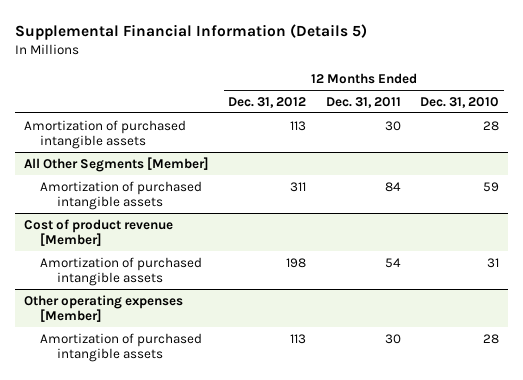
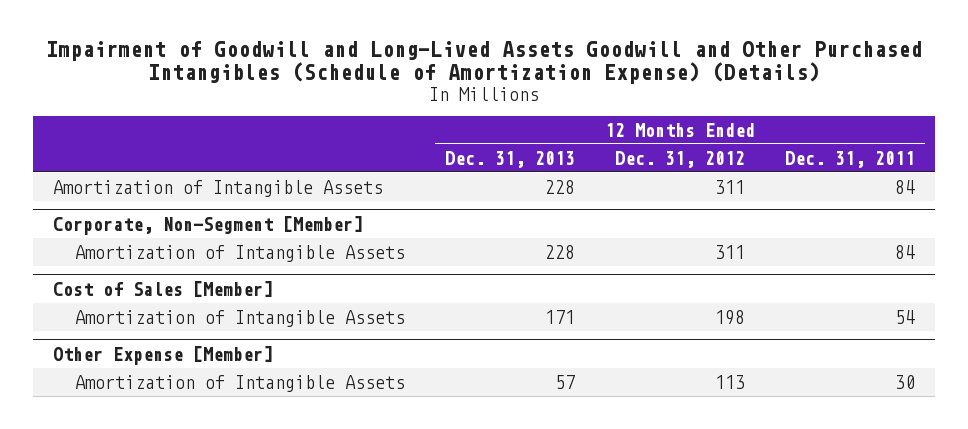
- Supplemental Financial Information (Details 5)
+ Impairment of Goodwill and Long-Lived Assets Goodwill and Other Purchased Intangibles (Schedule of Amortization Expense) (Details)
- | 12 Months Ended Dec. 31, 2012 | 12 Months Ended Dec. 31, 2011 | 12 Months Ended Dec. 31, 2010
+ | 12 Months Ended Dec. 31, 2013 | 12 Months Ended Dec. 31, 2012 | 12 Months Ended Dec. 31, 2011
- Amortization of purchased intangible assets | 113 | 30 | 28
- All Other Segments [Member]
- Amortization of purchased intangible assets | 311 | 84 | 59
- Cost of product revenue [Member]
- Amortization of purchased intangible assets | 198 | 54 | 31
- Other operating expenses [Member]
- Amortization of purchased intangible assets | 113 | 30 | 28
+ Amortization of Intangible Assets | 228 | 311 | 84
+ Corporate, Non-Segment [Member]
+ Amortization of Intangible Assets | 228 | 311 | 84
+ Cost of Sales [Member]
+ Amortization of Intangible Assets | 171 | 198 | 54
+ Other Expense [Member]
+ Amortization of Intangible Assets | 57 | 113 | 30

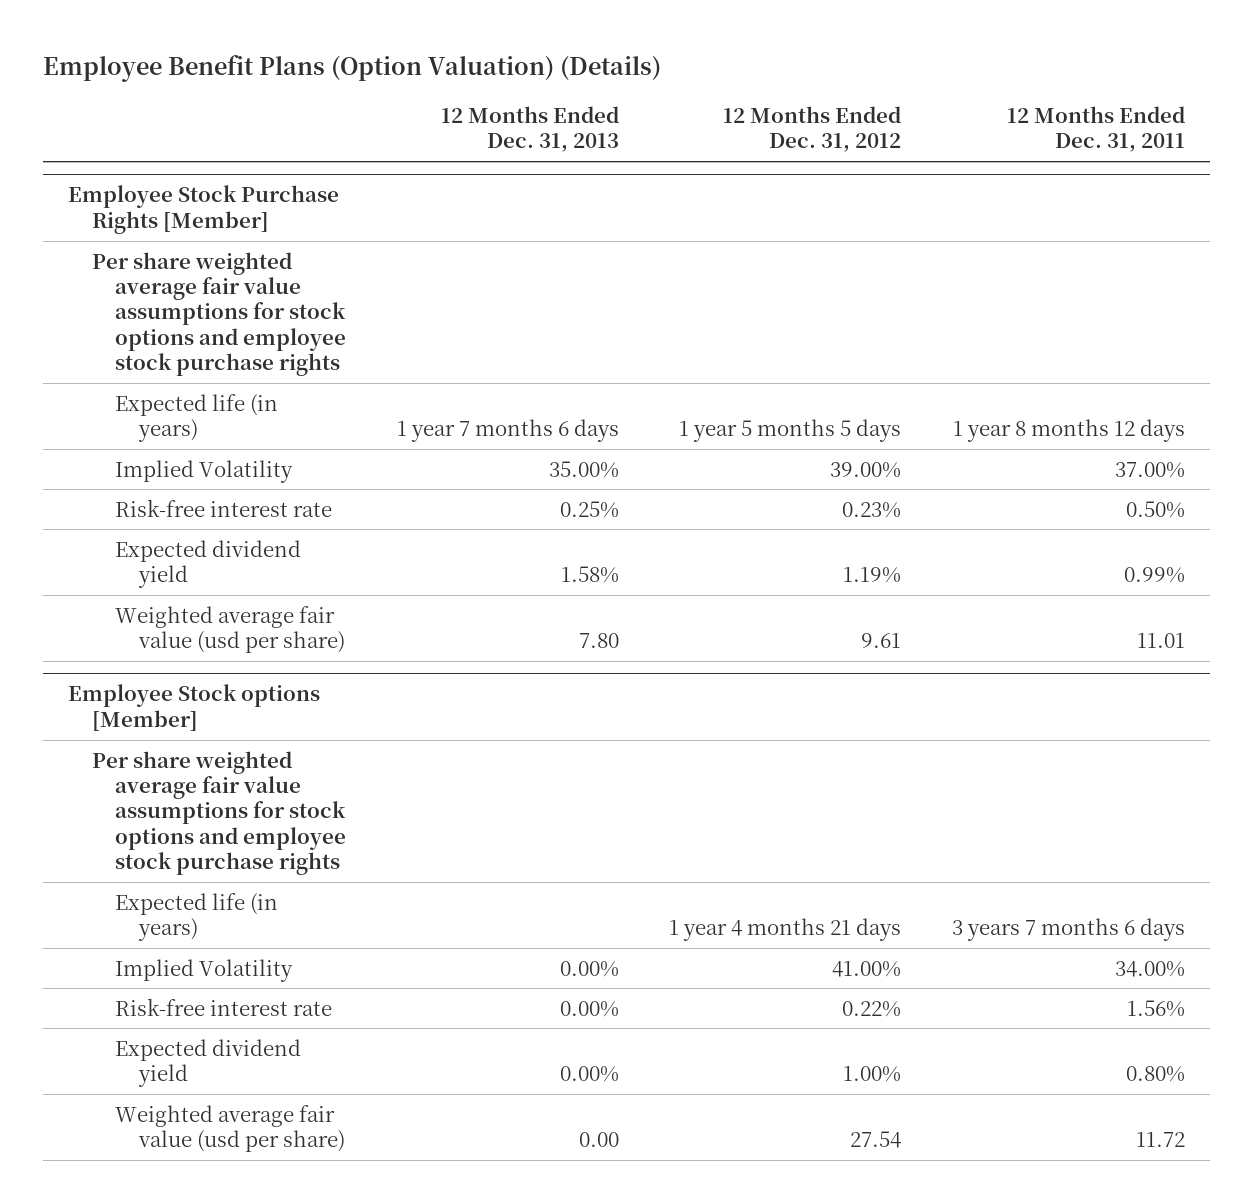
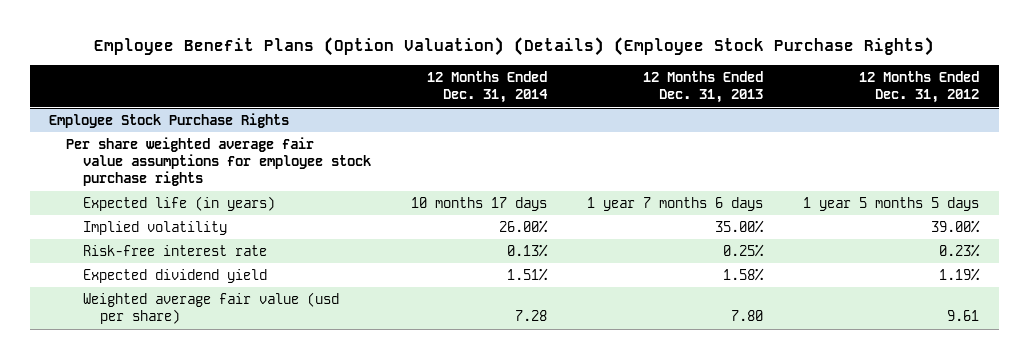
- Employee Benefit Plans (Option Valuation) (Details)
+ Employee Benefit Plans (Option Valuation) (Details) (Employee Stock Purchase Rights)
- | 12 Months Ended Dec. 31, 2013 | 12 Months Ended Dec. 31, 2012 | 12 Months Ended Dec. 31, 2011
+ | 12 Months Ended Dec. 31, 2014 | 12 Months Ended Dec. 31, 2013 | 12 Months Ended Dec. 31, 2012
- Employee Stock Purchase Rights [Member]
- Per share weighted average fair value assumptions for stock options and employee stock purchase rights
+ Employee Stock Purchase Rights
+ Per share weighted average fair value assumptions for employee stock purchase rights
- Implied Volatility | 35.00% | 39.00% | 37.00%
+ Implied volatility | 26.00% | 35.00% | 39.00%
- Employee Stock options [Member]
- Per share weighted average fair value assumptions for stock options and employee stock purchase rights
- Expected life (in years) | | 1 year 4 months 21 days | 3 years 7 months 6 days
- Implied Volatility | 0.00% | 41.00% | 34.00%
- Risk-free interest rate | 0.00% | 0.22% | 1.56%
- Expected dividend yield | 0.00% | 1.00% | 0.80%
- Weighted average fair value (usd per share) | 0.00 | 27.54 | 11.72

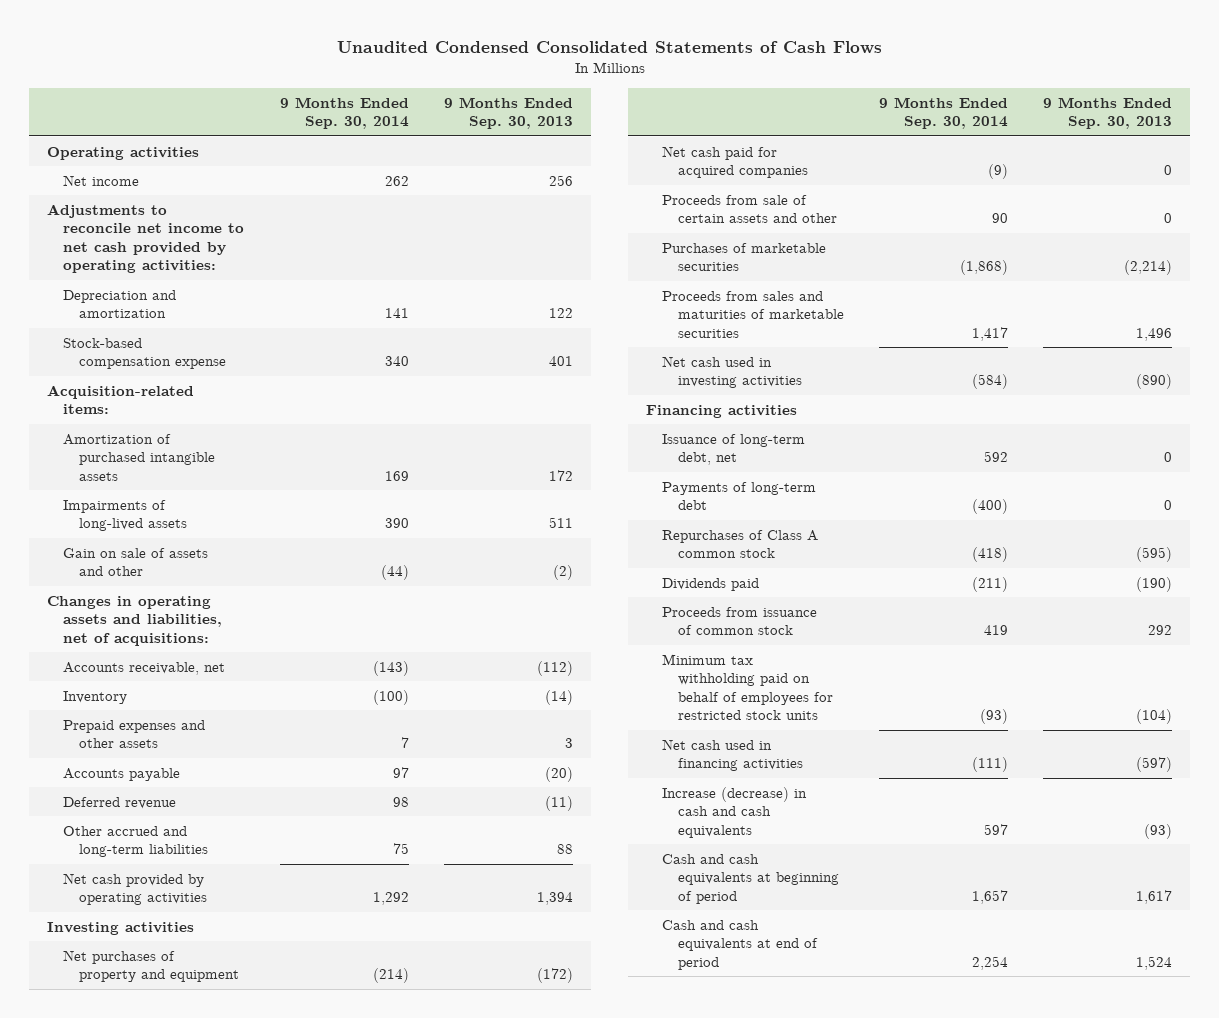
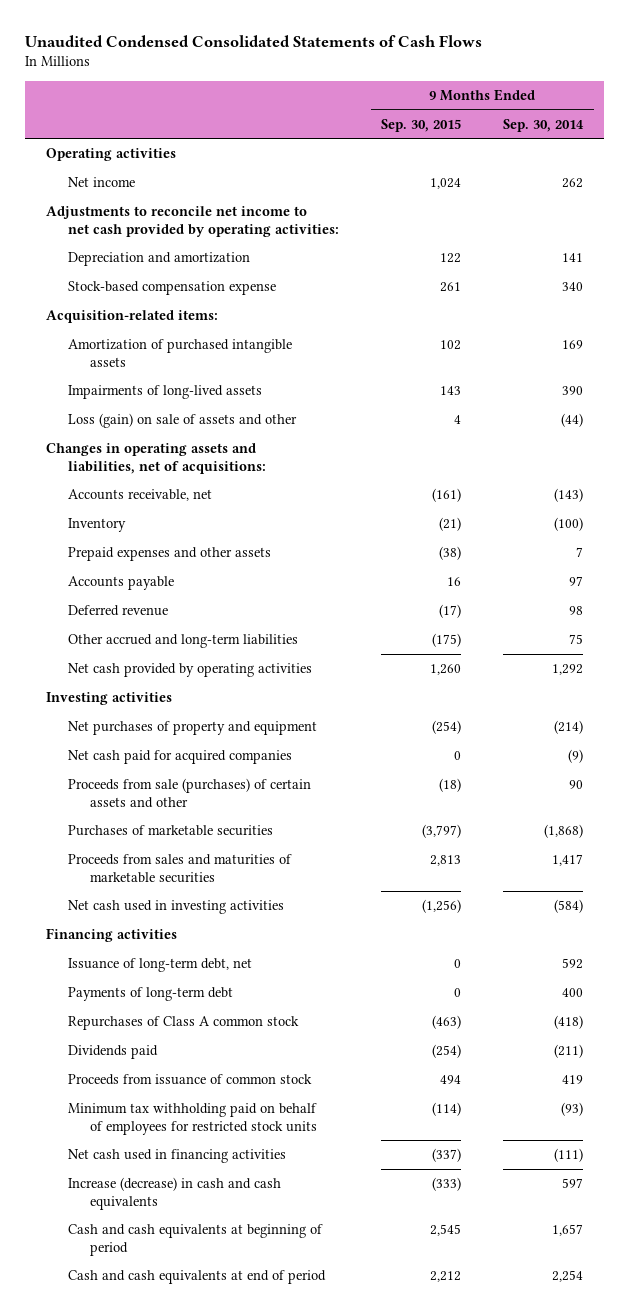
- | 9 Months Ended Sep. 30, 2014 | 9 Months Ended Sep. 30, 2013
+ | 9 Months Ended Sep. 30, 2015 | 9 Months Ended Sep. 30, 2014
- Gain on sale of assets and other | (44) | (2)
+ Loss (gain) on sale of assets and other | 4 | (44)
- Proceeds from sale of certain assets and other | 90 | 0
+ Proceeds from sale (purchases) of certain assets and other | (18) | 90
- Payments of long-term debt | (400) | 0
+ Payments of long-term debt | 0 | 400

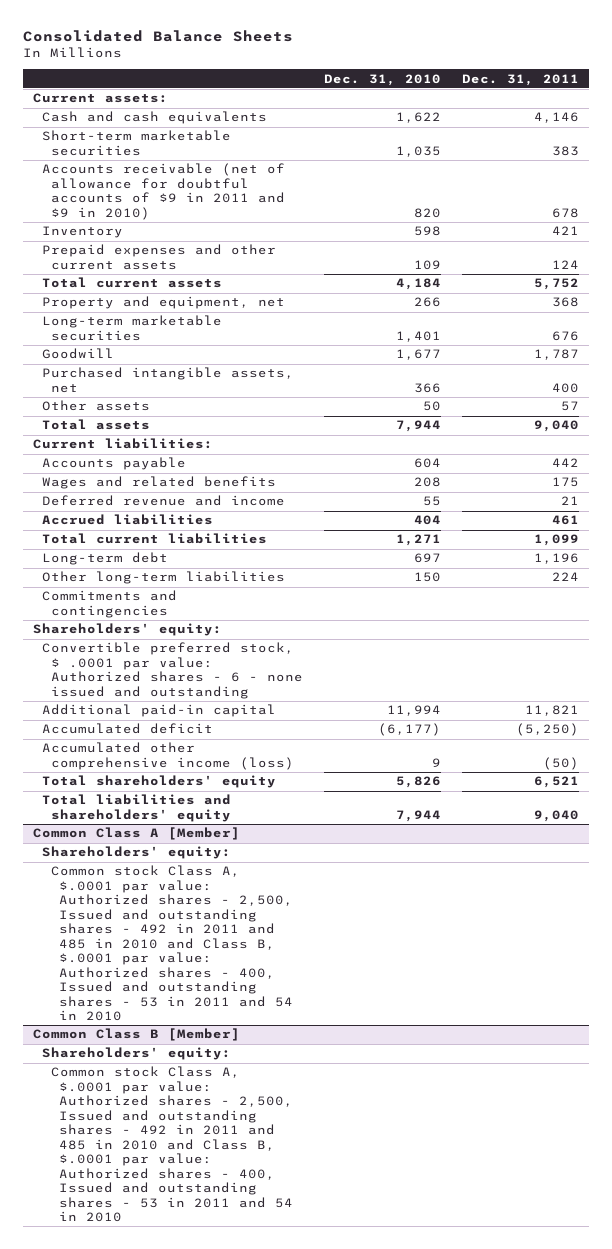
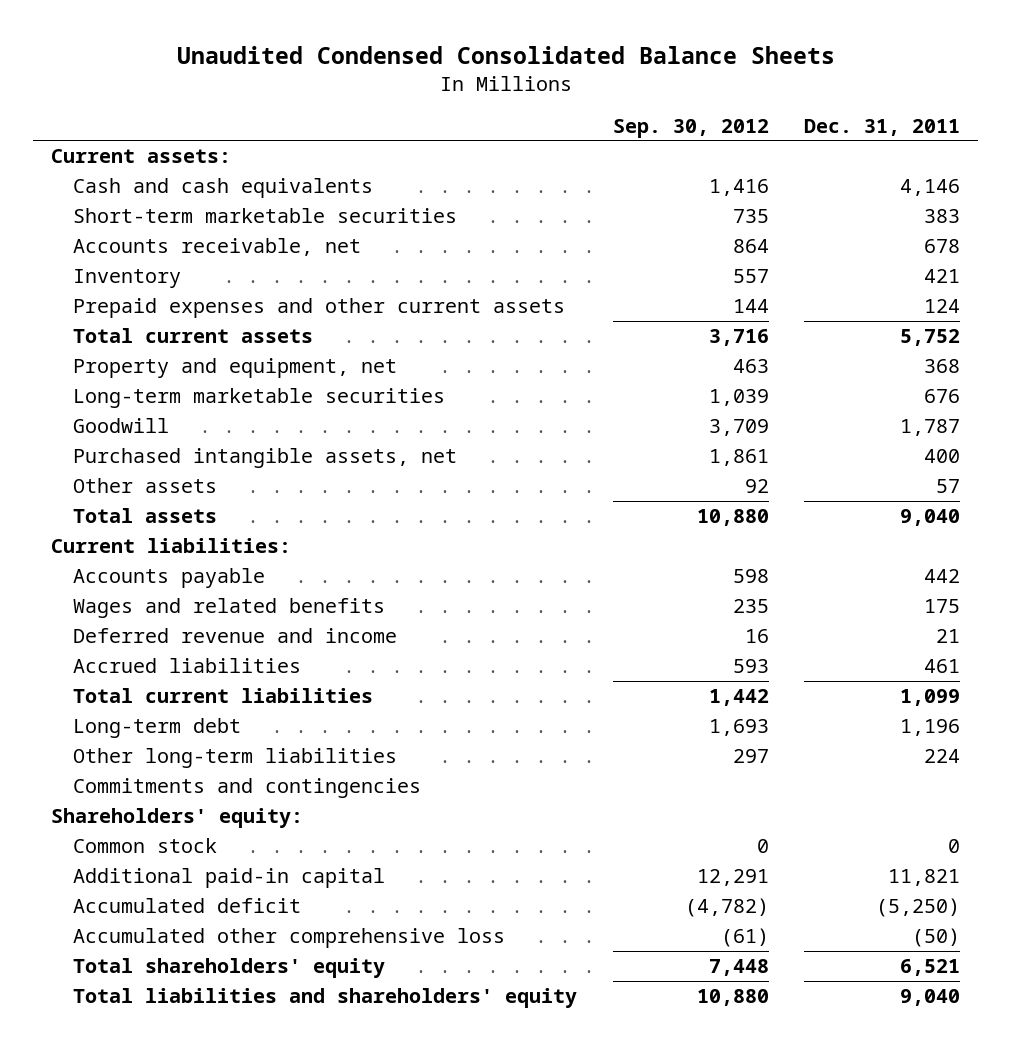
- Consolidated Balance Sheets
+ Unaudited Condensed Consolidated Balance Sheets
- | Dec. 31, 2010 | Dec. 31, 2011
+ | Sep. 30, 2012 | Dec. 31, 2011
- Accounts receivable (net of allowance for doubtful accounts of $9 in 2011 and $9 in 2010) | 820 | 678
+ Accounts receivable, net | 864 | 678
- Convertible preferred stock, $ .0001 par value: Authorized shares - 6 - none issued and outstanding
+ Common stock | 0 | 0
- Accumulated other comprehensive income (loss) | 9 | (50)
+ Accumulated other comprehensive loss | (61) | (50)
- Common Class A [Member]
- Shareholders' equity:
- Common stock Class A, $.0001 par value: Authorized shares - 2,500, Issued and outstanding shares - 492 in 2011 and 485 in 2010 and Class B, $.0001 par value: Authorized shares - 400, Issued and outstanding shares - 53 in 2011 and 54 in 2010
- Common Class B [Member]
- Shareholders' equity:
- Common stock Class A, $.0001 par value: Authorized shares - 2,500, Issued and outstanding shares - 492 in 2011 and 485 in 2010 and Class B, $.0001 par value: Authorized shares - 400, Issued and outstanding shares - 53 in 2011 and 54 in 2010

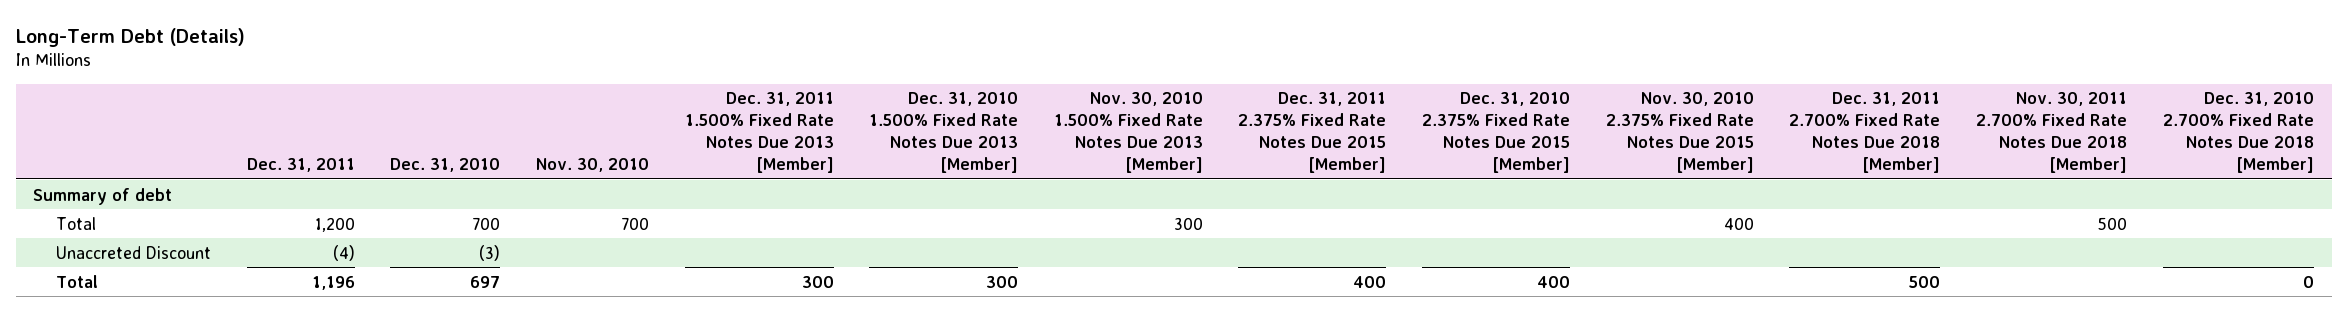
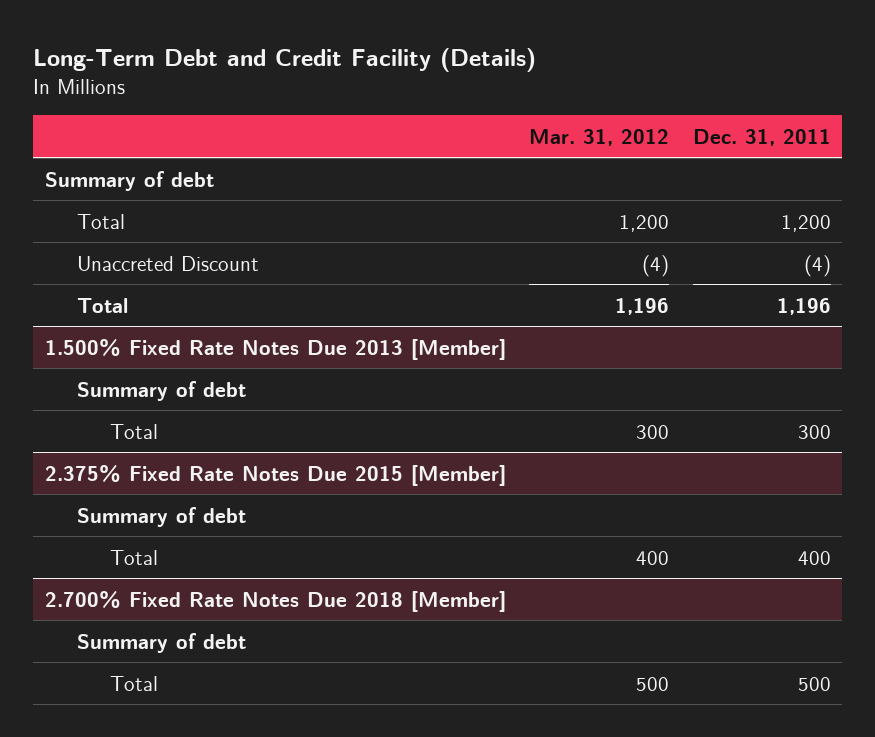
- Long-Term Debt (Details)
+ Long-Term Debt and Credit Facility (Details)
- | Dec. 31, 2011 | Dec. 31, 2010 | Nov. 30, 2010 | Dec. 31, 2011 1.500% Fixed Rate Notes Due 2013 [Member] | Dec. 31, 2010 1.500% Fixed Rate Notes Due 2013 [Member] | Nov. 30, 2010 1.500% Fixed Rate Notes Due 2013 [Member] | Dec. 31, 2011 2.375% Fixed Rate Notes Due 2015 [Member] | Dec. 31, 2010 2.375% Fixed Rate Notes Due 2015 [Member] | Nov. 30, 2010 2.375% Fixed Rate Notes Due 2015 [Member] | Dec. 31, 2011 2.700% Fixed Rate Notes Due 2018 [Member] | Nov. 30, 2011 2.700% Fixed Rate Notes Due 2018 [Member] | Dec. 31, 2010 2.700% Fixed Rate Notes Due 2018 [Member]
+ | Mar. 31, 2012 | Dec. 31, 2011
+ 1.500% Fixed Rate Notes Due 2013 [Member]
+ Summary of debt
+ Total | 300 | 300
+ 2.375% Fixed Rate Notes Due 2015 [Member]
+ Summary of debt
+ Total | 400 | 400
+ 2.700% Fixed Rate Notes Due 2018 [Member]
+ Summary of debt
+ Total | 500 | 500

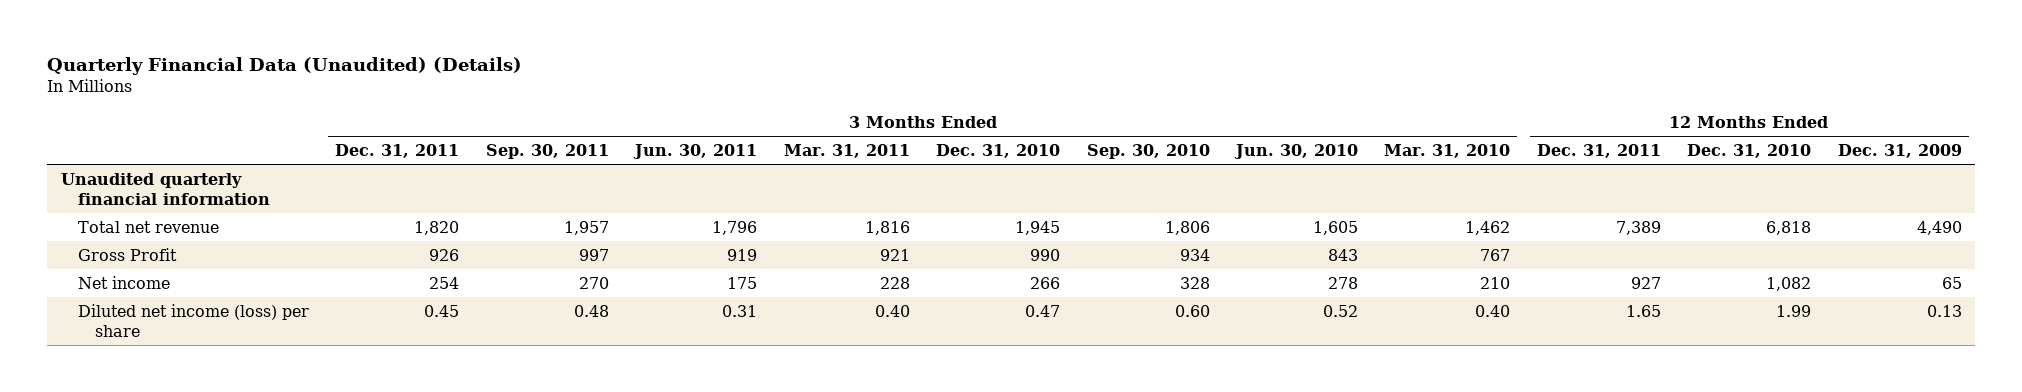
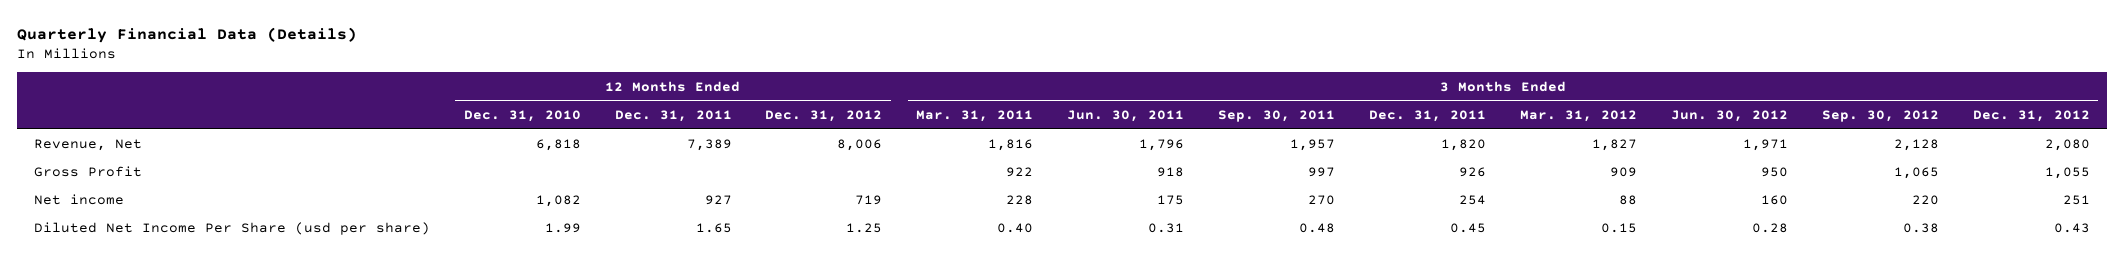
- Quarterly Financial Data (Unaudited) (Details)
+ Quarterly Financial Data (Details)
- | 3 Months Ended Dec. 31, 2011 | 3 Months Ended Sep. 30, 2011 | 3 Months Ended Jun. 30, 2011 | 3 Months Ended Mar. 31, 2011 | 3 Months Ended Dec. 31, 2010 | 3 Months Ended Sep. 30, 2010 | 3 Months Ended Jun. 30, 2010 | 3 Months Ended Mar. 31, 2010 | 12 Months Ended Dec. 31, 2011 | 12 Months Ended Dec. 31, 2010 | 12 Months Ended Dec. 31, 2009
+ | 12 Months Ended Dec. 31, 2010 | 12 Months Ended Dec. 31, 2011 | 12 Months Ended Dec. 31, 2012 | 3 Months Ended Mar. 31, 2011 | 3 Months Ended Jun. 30, 2011 | 3 Months Ended Sep. 30, 2011 | 3 Months Ended Dec. 31, 2011 | 3 Months Ended Mar. 31, 2012 | 3 Months Ended Jun. 30, 2012 | 3 Months Ended Sep. 30, 2012 | 3 Months Ended Dec. 31, 2012
- Unaudited quarterly financial information
- Total net revenue | 1,820 | 1,957 | 1,796 | 1,816 | 1,945 | 1,806 | 1,605 | 1,462 | 7,389 | 6,818 | 4,490
- Gross Profit | 926 | 997 | 919 | 921 | 990 | 934 | 843 | 767 | | |
+ Revenue, Net | 6,818 | 7,389 | 8,006 | 1,816 | 1,796 | 1,957 | 1,820 | 1,827 | 1,971 | 2,128 | 2,080
+ Gross Profit | | | | 922 | 918 | 997 | 926 | 909 | 950 | 1,065 | 1,055
- Diluted net income (loss) per share | 0.45 | 0.48 | 0.31 | 0.40 | 0.47 | 0.60 | 0.52 | 0.40 | 1.65 | 1.99 | 0.13
+ Diluted Net Income Per Share (usd per share) | 1.99 | 1.65 | 1.25 | 0.40 | 0.31 | 0.48 | 0.45 | 0.15 | 0.28 | 0.38 | 0.43

